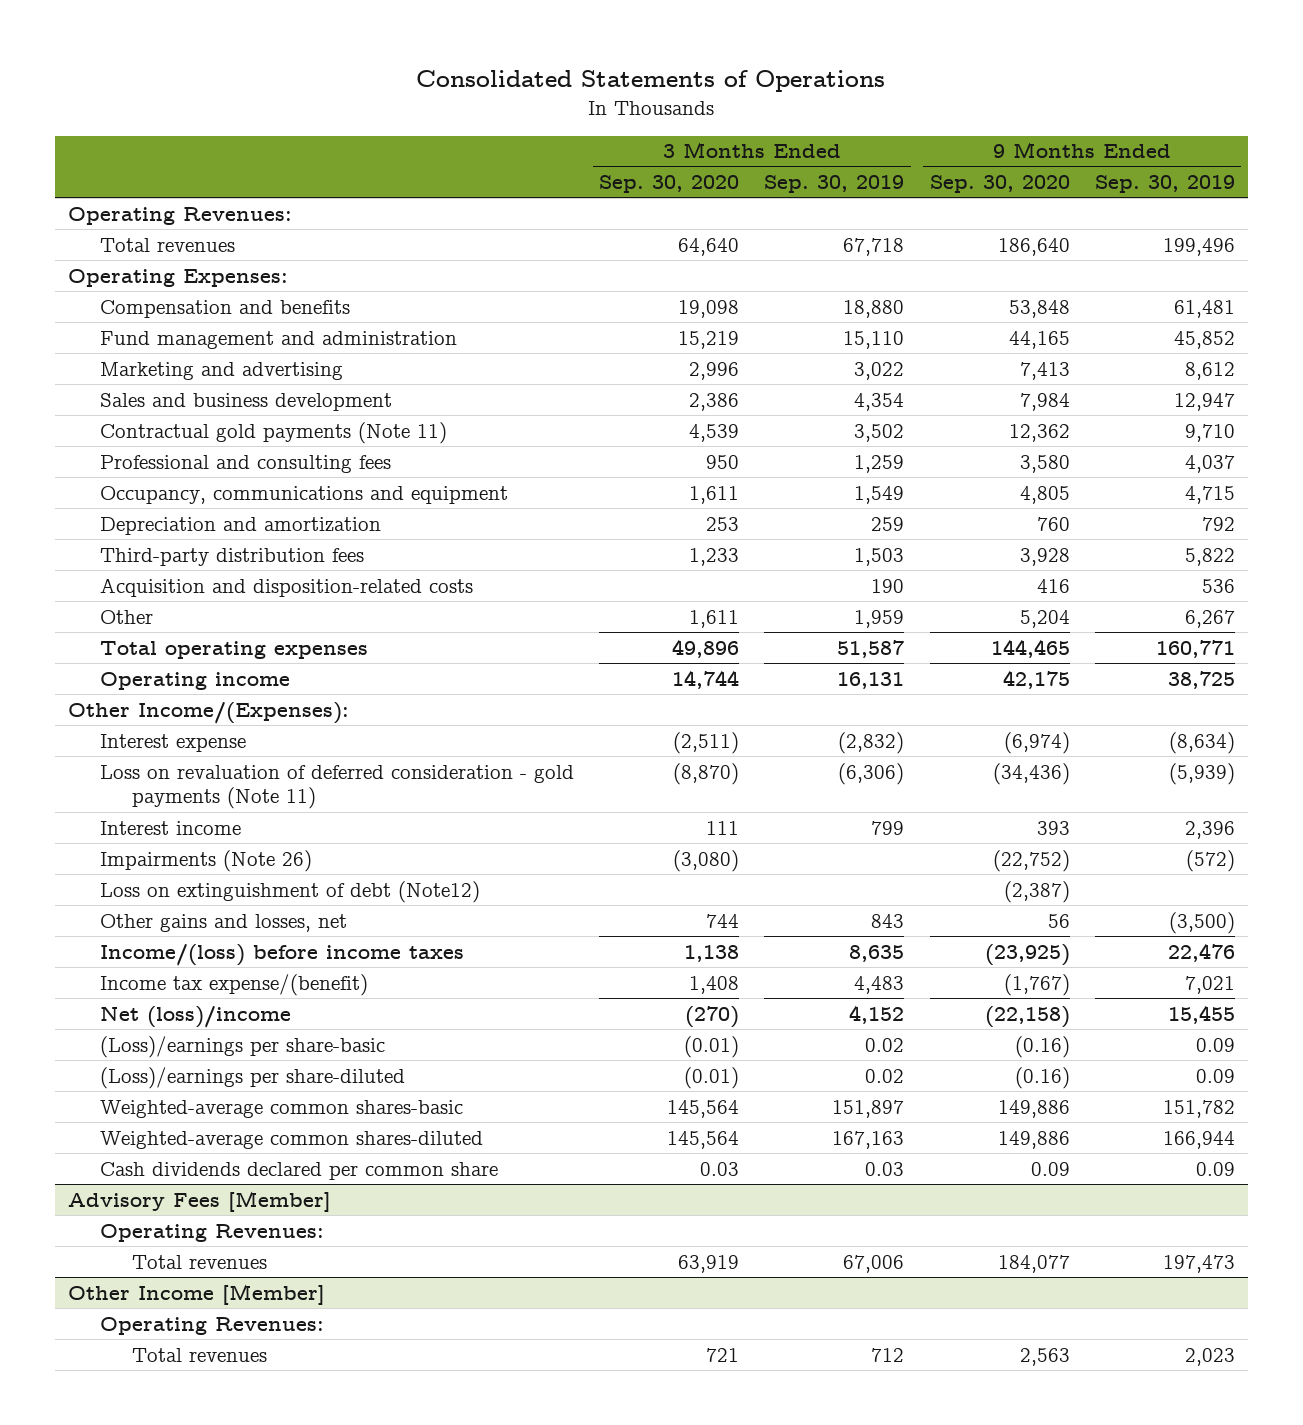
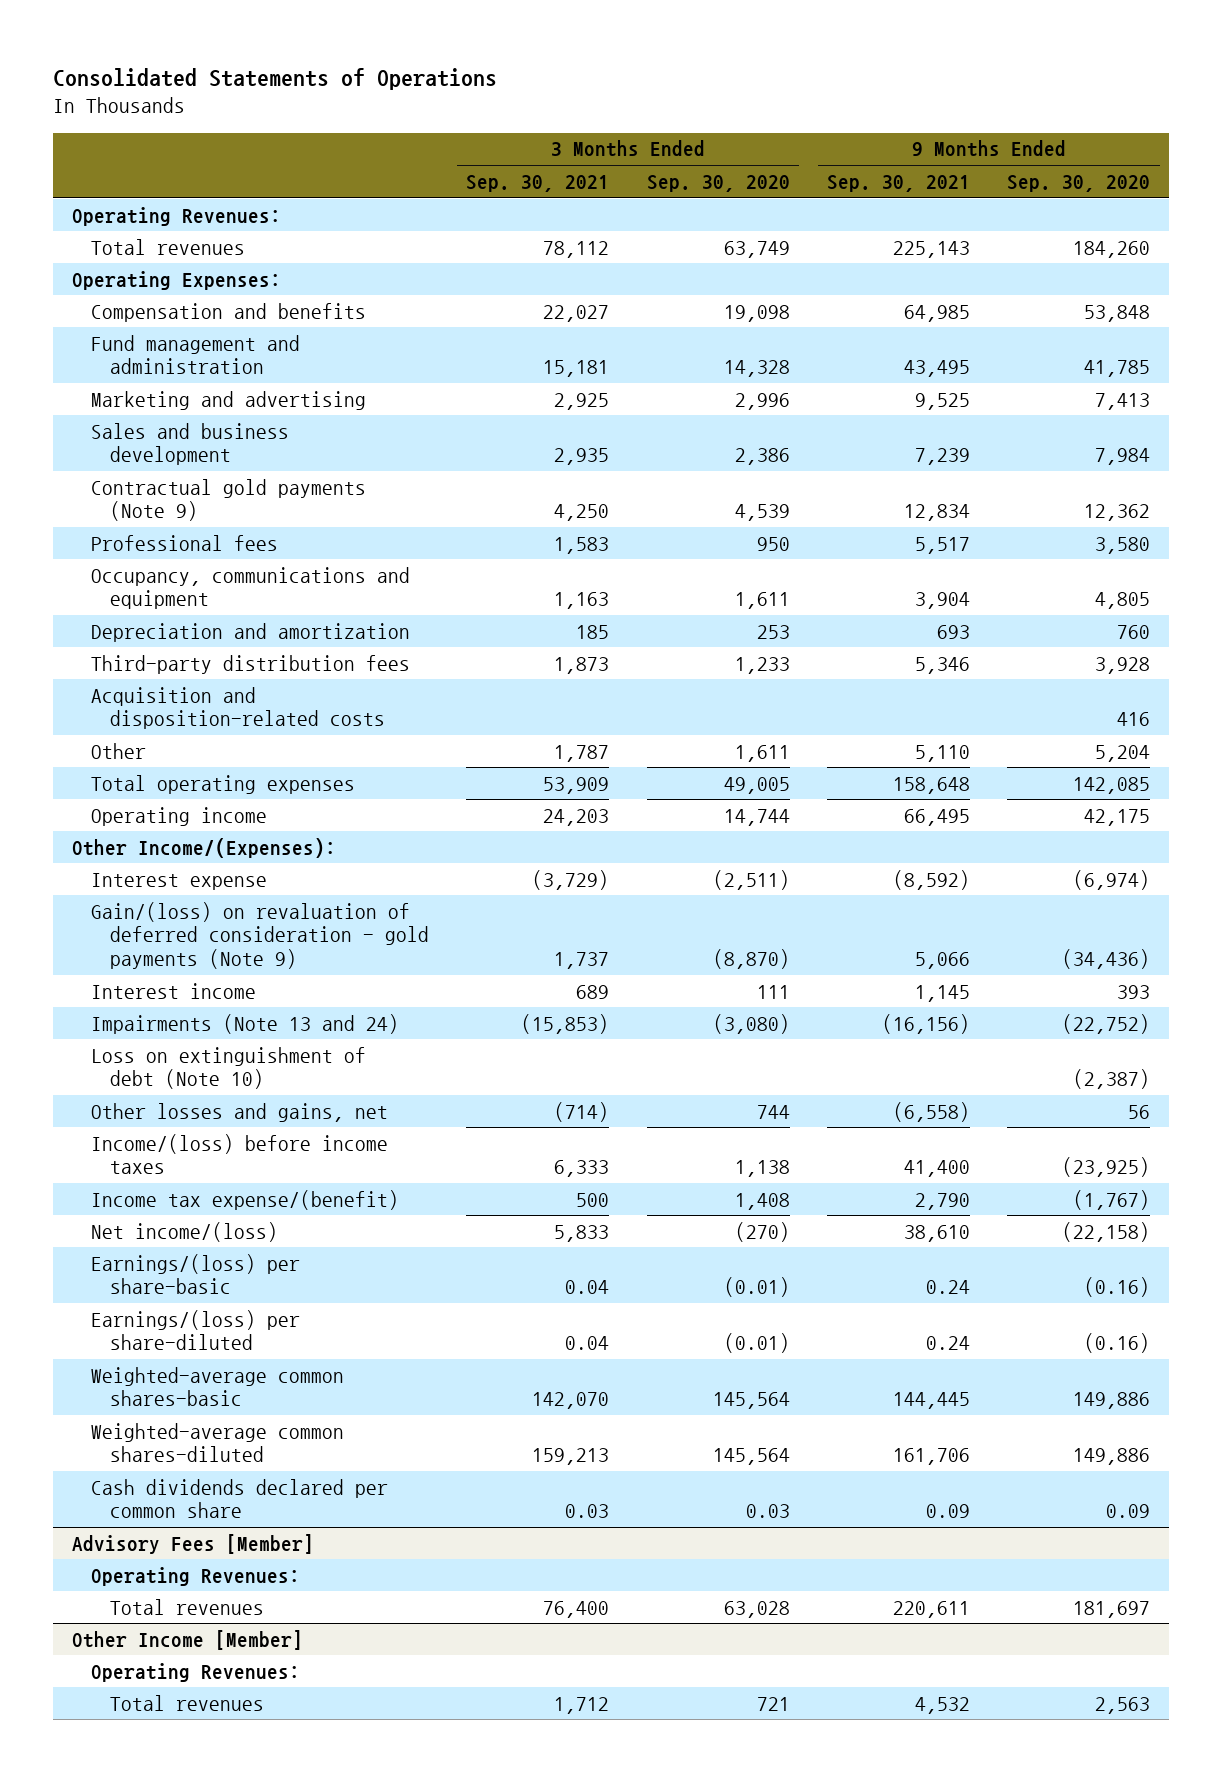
- | 3 Months Ended Sep. 30, 2020 | 3 Months Ended Sep. 30, 2019 | 9 Months Ended Sep. 30, 2020 | 9 Months Ended Sep. 30, 2019
+ | 3 Months Ended Sep. 30, 2021 | 3 Months Ended Sep. 30, 2020 | 9 Months Ended Sep. 30, 2021 | 9 Months Ended Sep. 30, 2020
- Total revenues | 64,640 | 67,718 | 186,640 | 199,496
+ Total revenues | 78,112 | 63,749 | 225,143 | 184,260
- Fund management and administration | 15,219 | 15,110 | 44,165 | 45,852
+ Fund management and administration | 15,181 | 14,328 | 43,495 | 41,785
- Contractual gold payments (Note 11) | 4,539 | 3,502 | 12,362 | 9,710
- Professional and consulting fees | 950 | 1,259 | 3,580 | 4,037
+ Contractual gold payments (Note 9) | 4,250 | 4,539 | 12,834 | 12,362
+ Professional fees | 1,583 | 950 | 5,517 | 3,580
- Total operating expenses | 49,896 | 51,587 | 144,465 | 160,771
+ Total operating expenses | 53,909 | 49,005 | 158,648 | 142,085
- Loss on revaluation of deferred consideration - gold payments (Note 11) | (8,870) | (6,306) | (34,436) | (5,939)
+ Gain/(loss) on revaluation of deferred consideration - gold payments (Note 9) | 1,737 | (8,870) | 5,066 | (34,436)
- Impairments (Note 26) | (3,080) | | (22,752) | (572)
- Loss on extinguishment of debt (Note12) | | | (2,387) |
- Other gains and losses, net | 744 | 843 | 56 | (3,500)
+ Impairments (Note 13 and 24) | (15,853) | (3,080) | (16,156) | (22,752)
+ Loss on extinguishment of debt (Note 10) | | | | (2,387)
+ Other losses and gains, net | (714) | 744 | (6,558) | 56
- Net (loss)/income | (270) | 4,152 | (22,158) | 15,455
- (Loss)/earnings per share-basic | (0.01) | 0.02 | (0.16) | 0.09
- (Loss)/earnings per share-diluted | (0.01) | 0.02 | (0.16) | 0.09
+ Net income/(loss) | 5,833 | (270) | 38,610 | (22,158)
+ Earnings/(loss) per share-basic | 0.04 | (0.01) | 0.24 | (0.16)
+ Earnings/(loss) per share-diluted | 0.04 | (0.01) | 0.24 | (0.16)
@ Advisory Fees [Member]
- Total revenues | 63,919 | 67,006 | 184,077 | 197,473
+ Total revenues | 76,400 | 63,028 | 220,611 | 181,697

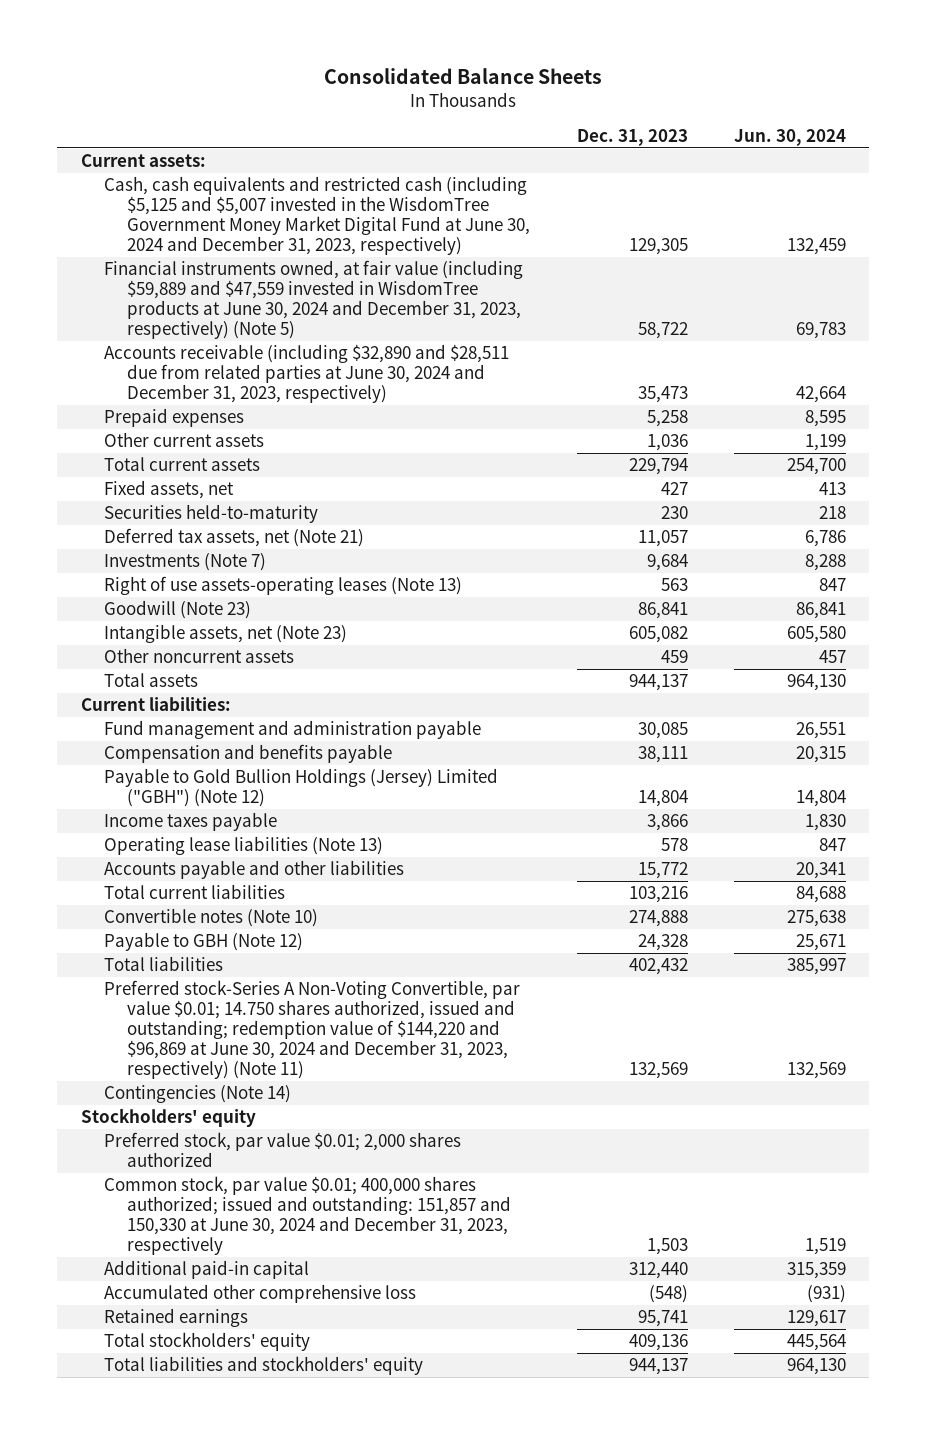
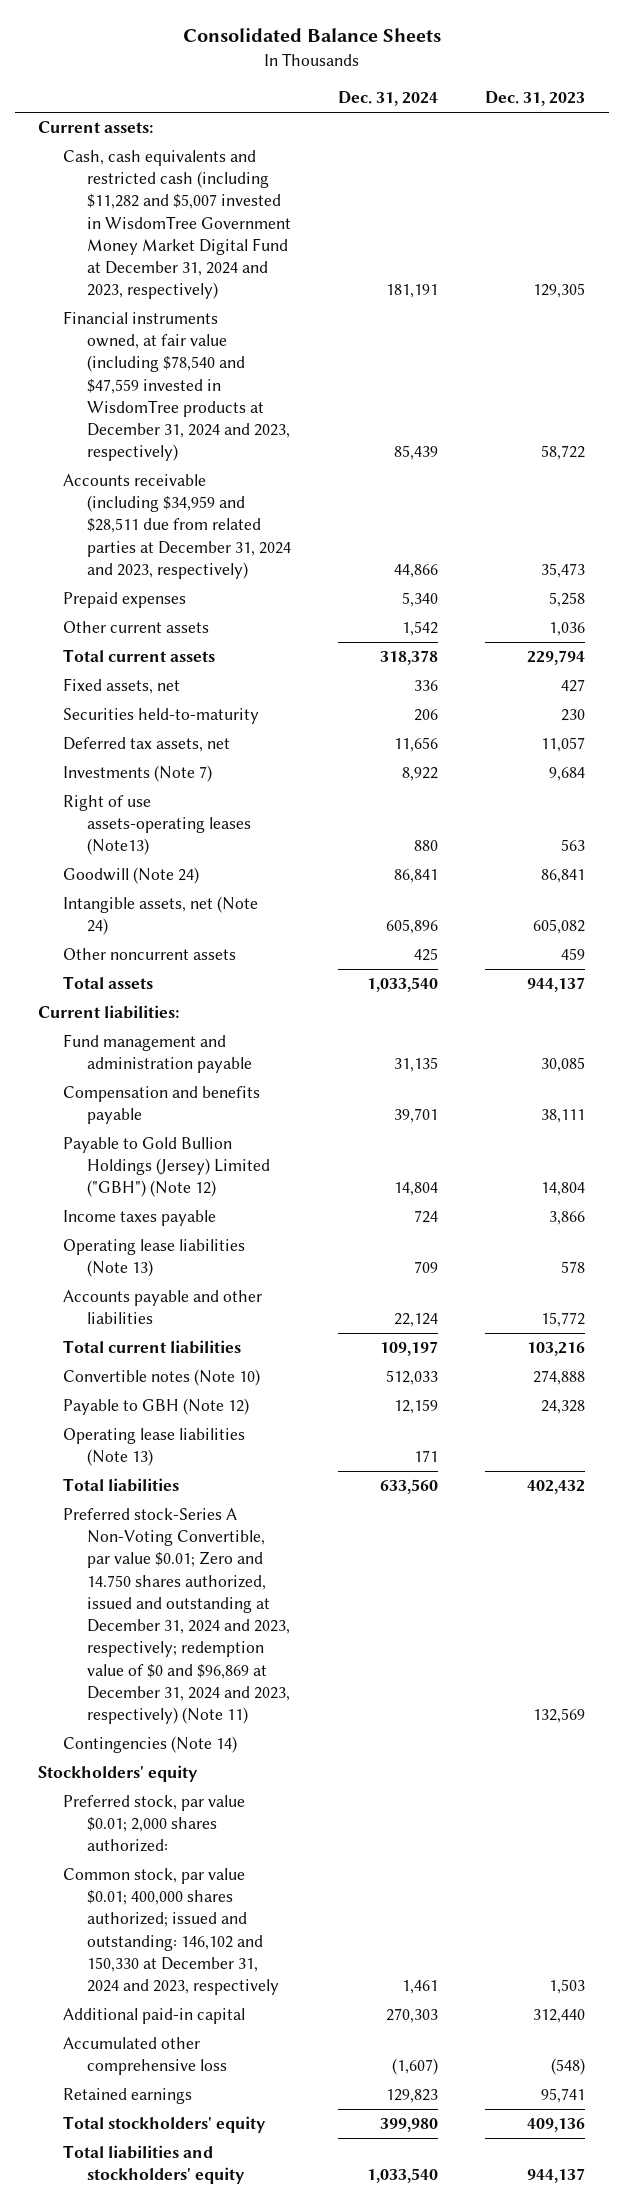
- | Dec. 31, 2023 | Jun. 30, 2024
+ | Dec. 31, 2024 | Dec. 31, 2023
- Cash, cash equivalents and restricted cash (including $5,125 and $5,007 invested in the WisdomTree Government Money Market Digital Fund at June 30, 2024 and December 31, 2023, respectively) | 129,305 | 132,459
- Financial instruments owned, at fair value (including $59,889 and $47,559 invested in WisdomTree products at June 30, 2024 and December 31, 2023, respectively) (Note 5) | 58,722 | 69,783
- Accounts receivable (including $32,890 and $28,511 due from related parties at June 30, 2024 and December 31, 2023, respectively) | 35,473 | 42,664
+ Cash, cash equivalents and restricted cash (including $11,282 and $5,007 invested in WisdomTree Government Money Market Digital Fund at December 31, 2024 and 2023, respectively) | 181,191 | 129,305
+ Financial instruments owned, at fair value (including $78,540 and $47,559 invested in WisdomTree products at December 31, 2024 and 2023, respectively) | 85,439 | 58,722
+ Accounts receivable (including $34,959 and $28,511 due from related parties at December 31, 2024 and 2023, respectively) | 44,866 | 35,473
- Deferred tax assets, net (Note 21) | 11,057 | 6,786
+ Deferred tax assets, net | 11,656 | 11,057
- Right of use assets-operating leases (Note 13) | 563 | 847
- Goodwill (Note 23) | 86,841 | 86,841
- Intangible assets, net (Note 23) | 605,082 | 605,580
+ Right of use assets-operating leases (Note13) | 880 | 563
+ Goodwill (Note 24) | 86,841 | 86,841
+ Intangible assets, net (Note 24) | 605,896 | 605,082
+ Operating lease liabilities (Note 13) | 171 |
- Preferred stock-Series A Non-Voting Convertible, par value $0.01; 14.750 shares authorized, issued and outstanding; redemption value of $144,220 and $96,869 at June 30, 2024 and December 31, 2023, respectively) (Note 11) | 132,569 | 132,569
+ Preferred stock-Series A Non-Voting Convertible, par value $0.01; Zero and 14.750 shares authorized, issued and outstanding at December 31, 2024 and 2023, respectively; redemption value of $0 and $96,869 at December 31, 2024 and 2023, respectively) (Note 11) | | 132,569
- Preferred stock, par value $0.01; 2,000 shares authorized
- Common stock, par value $0.01; 400,000 shares authorized; issued and outstanding: 151,857 and 150,330 at June 30, 2024 and December 31, 2023, respectively | 1,503 | 1,519
+ Preferred stock, par value $0.01; 2,000 shares authorized:
+ Common stock, par value $0.01; 400,000 shares authorized; issued and outstanding: 146,102 and 150,330 at December 31, 2024 and 2023, respectively | 1,461 | 1,503

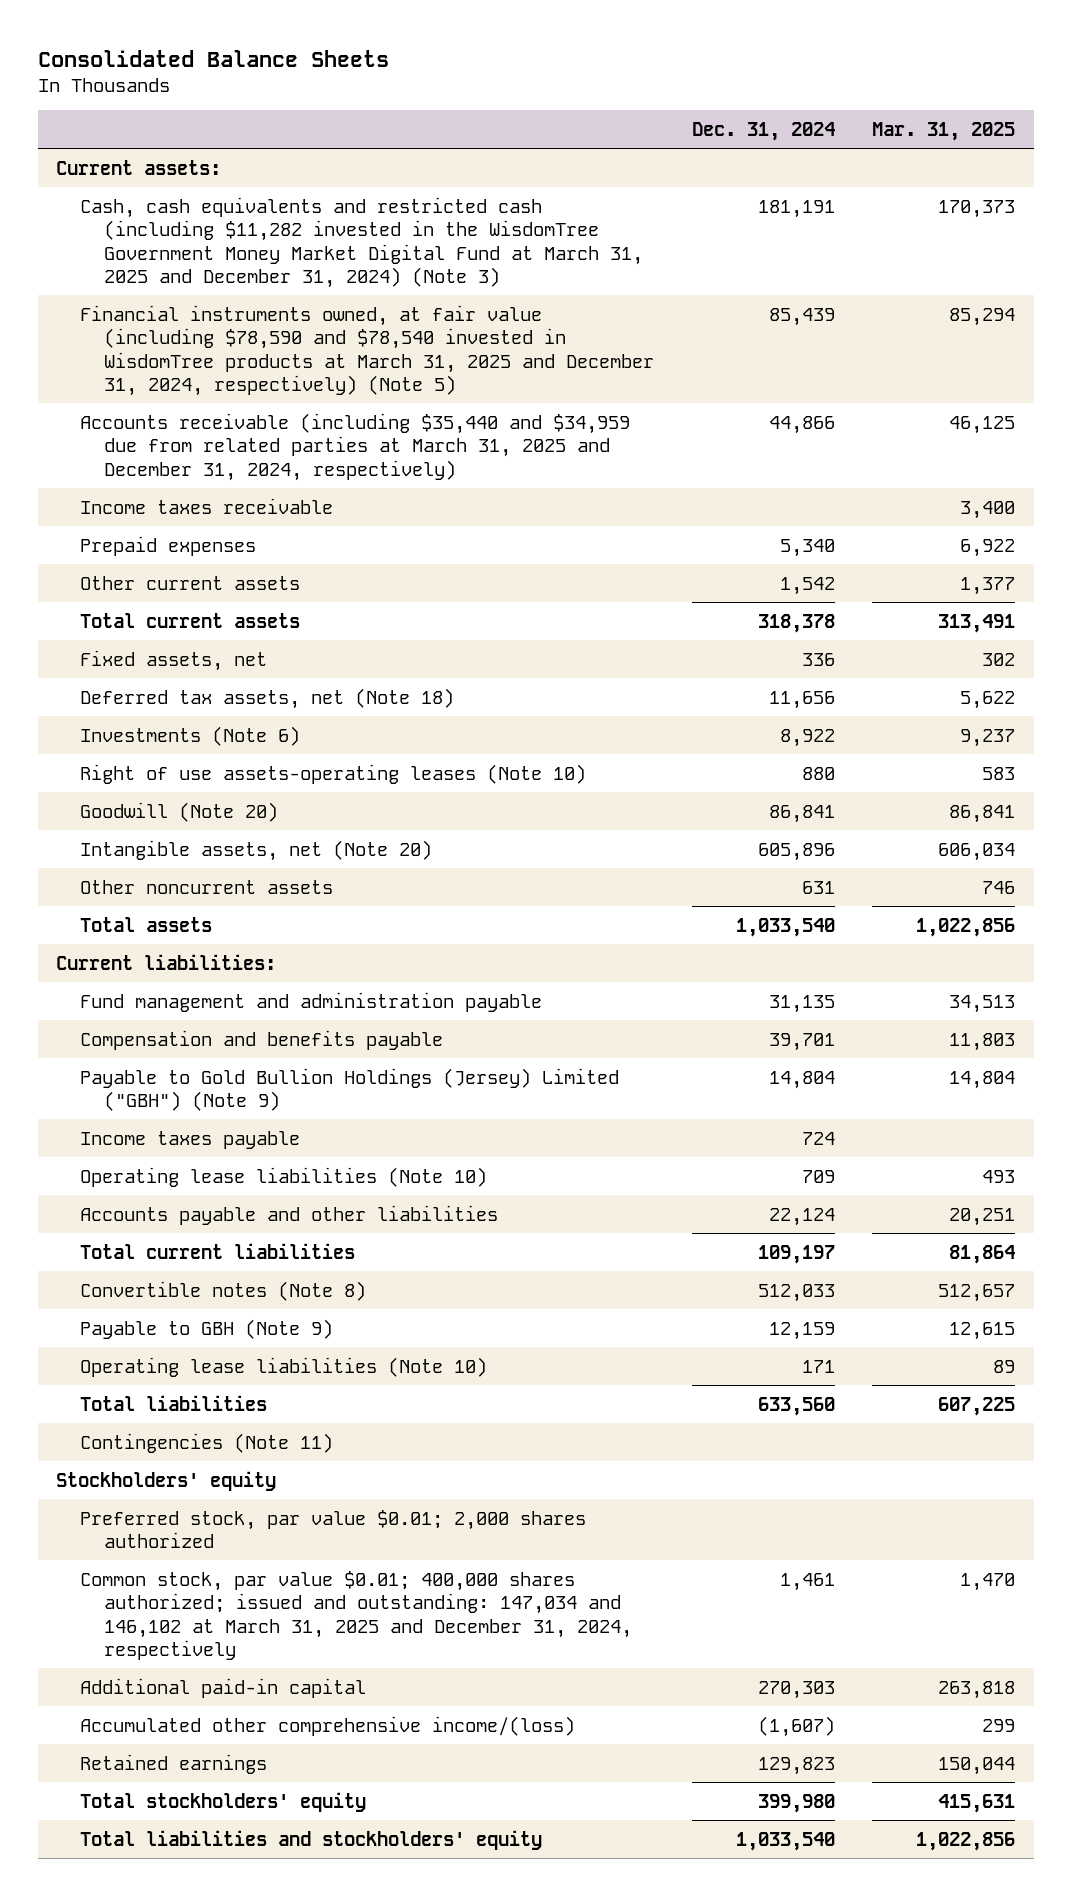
- | Dec. 31, 2024 | Dec. 31, 2023
+ | Dec. 31, 2024 | Mar. 31, 2025
- Cash, cash equivalents and restricted cash (including $11,282 and $5,007 invested in WisdomTree Government Money Market Digital Fund at December 31, 2024 and 2023, respectively) | 181,191 | 129,305
- Financial instruments owned, at fair value (including $78,540 and $47,559 invested in WisdomTree products at December 31, 2024 and 2023, respectively) | 85,439 | 58,722
- Accounts receivable (including $34,959 and $28,511 due from related parties at December 31, 2024 and 2023, respectively) | 44,866 | 35,473
+ Cash, cash equivalents and restricted cash (including $11,282 invested in the WisdomTree Government Money Market Digital Fund at March 31, 2025 and December 31, 2024) (Note 3) | 181,191 | 170,373
+ Financial instruments owned, at fair value (including $78,590 and $78,540 invested in WisdomTree products at March 31, 2025 and December 31, 2024, respectively) (Note 5) | 85,439 | 85,294
+ Accounts receivable (including $35,440 and $34,959 due from related parties at March 31, 2025 and December 31, 2024, respectively) | 44,866 | 46,125
+ Income taxes receivable | | 3,400
- Securities held-to-maturity | 206 | 230
- Deferred tax assets, net | 11,656 | 11,057
- Investments (Note 7) | 8,922 | 9,684
- Right of use assets-operating leases (Note13) | 880 | 563
- Goodwill (Note 24) | 86,841 | 86,841
- Intangible assets, net (Note 24) | 605,896 | 605,082
- Other noncurrent assets | 425 | 459
+ Deferred tax assets, net (Note 18) | 11,656 | 5,622
+ Investments (Note 6) | 8,922 | 9,237
+ Right of use assets-operating leases (Note 10) | 880 | 583
+ Goodwill (Note 20) | 86,841 | 86,841
+ Intangible assets, net (Note 20) | 605,896 | 606,034
+ Other noncurrent assets | 631 | 746
- Payable to Gold Bullion Holdings (Jersey) Limited ("GBH") (Note 12) | 14,804 | 14,804
+ Payable to Gold Bullion Holdings (Jersey) Limited ("GBH") (Note 9) | 14,804 | 14,804
- Operating lease liabilities (Note 13) | 709 | 578
+ Operating lease liabilities (Note 10) | 709 | 493
- Convertible notes (Note 10) | 512,033 | 274,888
- Payable to GBH (Note 12) | 12,159 | 24,328
- Operating lease liabilities (Note 13) | 171 |
+ Convertible notes (Note 8) | 512,033 | 512,657
+ Payable to GBH (Note 9) | 12,159 | 12,615
+ Operating lease liabilities (Note 10) | 171 | 89
- Preferred stock-Series A Non-Voting Convertible, par value $0.01; Zero and 14.750 shares authorized, issued and outstanding at December 31, 2024 and 2023, respectively; redemption value of $0 and $96,869 at December 31, 2024 and 2023, respectively) (Note 11) | | 132,569
- Contingencies (Note 14)
+ Contingencies (Note 11)
- Preferred stock, par value $0.01; 2,000 shares authorized:
- Common stock, par value $0.01; 400,000 shares authorized; issued and outstanding: 146,102 and 150,330 at December 31, 2024 and 2023, respectively | 1,461 | 1,503
+ Preferred stock, par value $0.01; 2,000 shares authorized
+ Common stock, par value $0.01; 400,000 shares authorized; issued and outstanding: 147,034 and 146,102 at March 31, 2025 and December 31, 2024, respectively | 1,461 | 1,470
- Accumulated other comprehensive loss | (1,607) | (548)
+ Accumulated other comprehensive income/(loss) | (1,607) | 299

